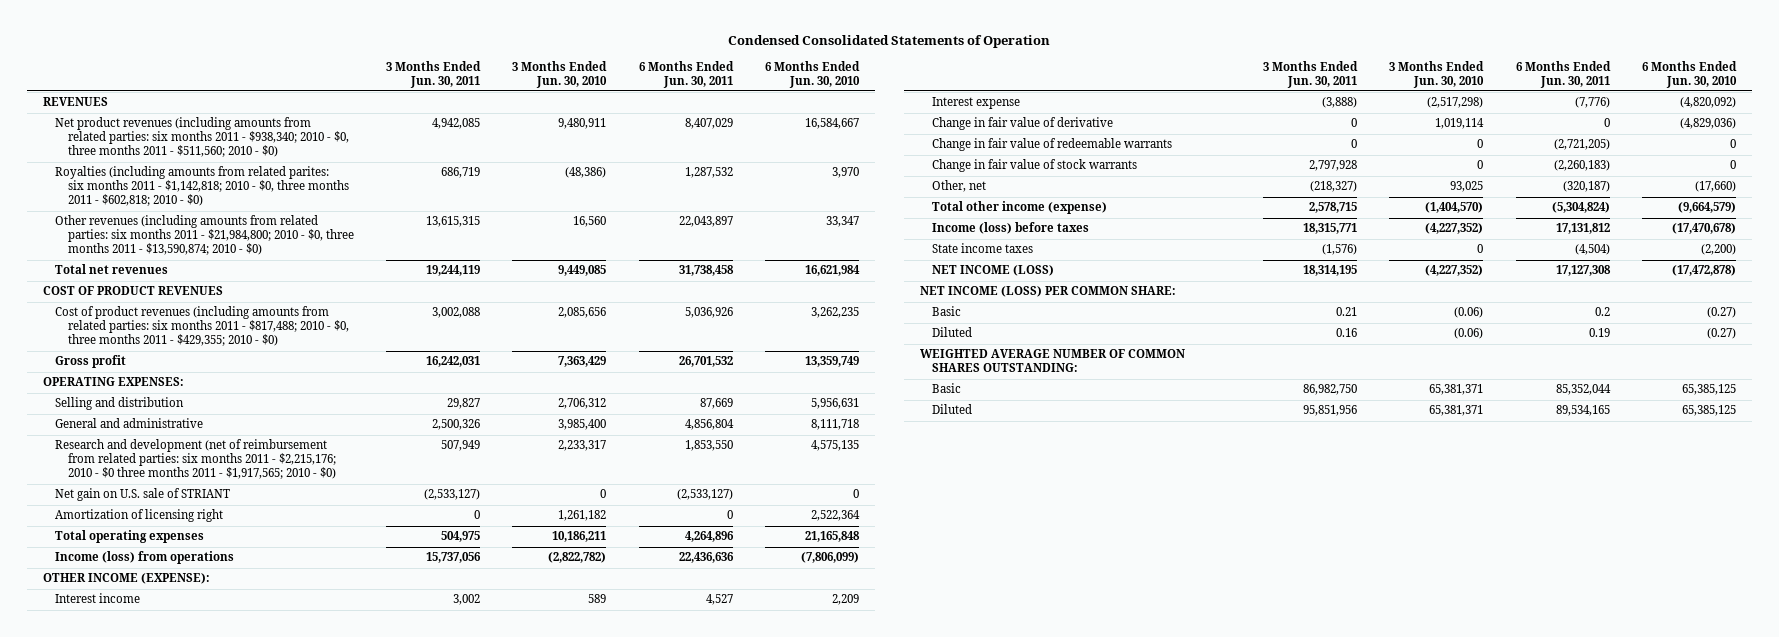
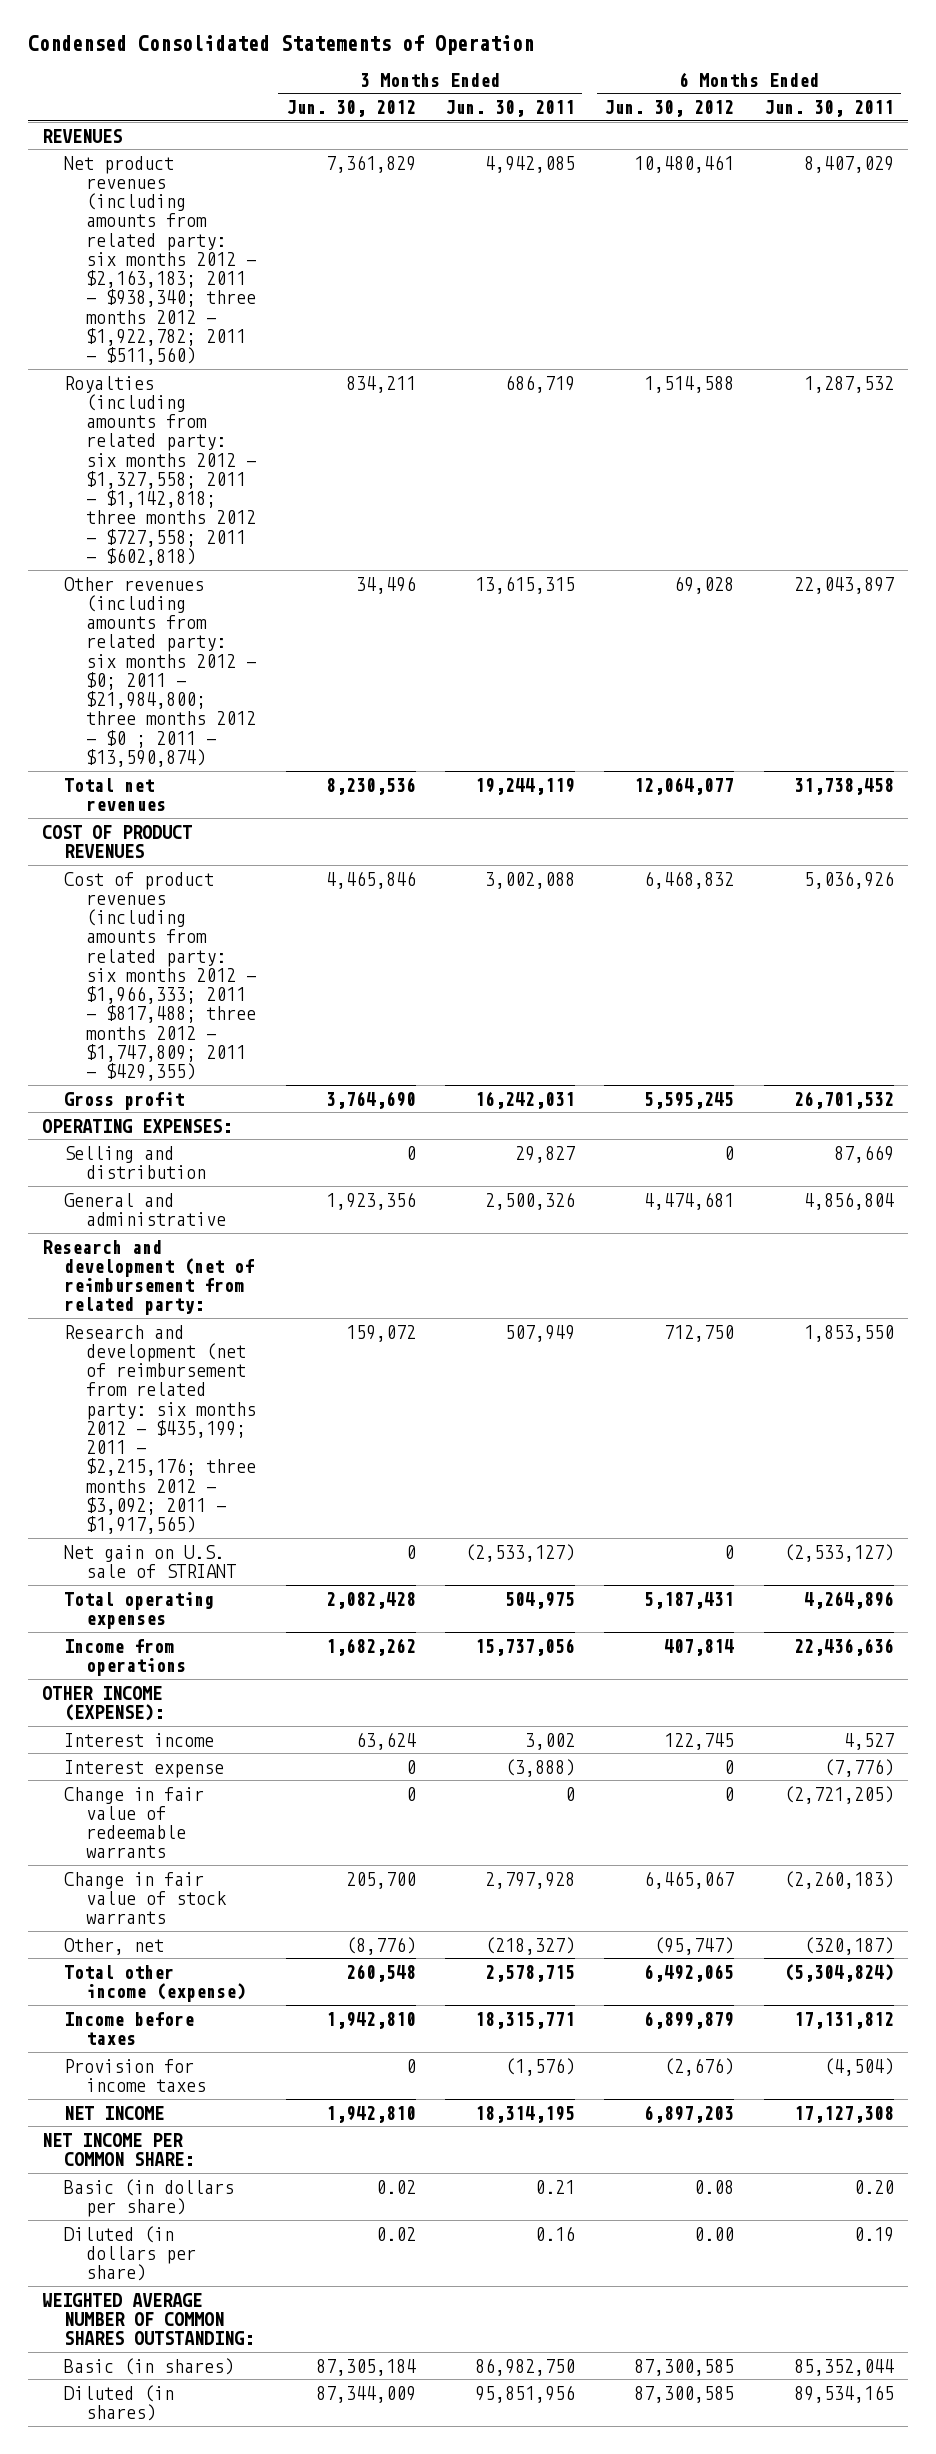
- | 3 Months Ended Jun. 30, 2011 | 3 Months Ended Jun. 30, 2010 | 6 Months Ended Jun. 30, 2011 | 6 Months Ended Jun. 30, 2010
+ | 3 Months Ended Jun. 30, 2012 | 3 Months Ended Jun. 30, 2011 | 6 Months Ended Jun. 30, 2012 | 6 Months Ended Jun. 30, 2011
- Net product revenues (including amounts from related parties: six months 2011 - $938,340; 2010 - $0, three months 2011 - $511,560; 2010 - $0) | 4,942,085 | 9,480,911 | 8,407,029 | 16,584,667
- Royalties (including amounts from related parites: six months 2011 - $1,142,818; 2010 - $0, three months 2011 - $602,818; 2010 - $0) | 686,719 | (48,386) | 1,287,532 | 3,970
- Other revenues (including amounts from related parties: six months 2011 - $21,984,800; 2010 - $0, three months 2011 - $13,590,874; 2010 - $0) | 13,615,315 | 16,560 | 22,043,897 | 33,347
+ Net product revenues (including amounts from related party: six months 2012 - $2,163,183; 2011 - $938,340; three months 2012 - $1,922,782; 2011 - $511,560) | 7,361,829 | 4,942,085 | 10,480,461 | 8,407,029
+ Royalties (including amounts from related party: six months 2012 - $1,327,558; 2011 - $1,142,818; three months 2012 - $727,558; 2011 - $602,818) | 834,211 | 686,719 | 1,514,588 | 1,287,532
+ Other revenues (including amounts from related party: six months 2012 - $0; 2011 - $21,984,800; three months 2012 - $0 ; 2011 - $13,590,874) | 34,496 | 13,615,315 | 69,028 | 22,043,897
- Cost of product revenues (including amounts from related parties: six months 2011 - $817,488; 2010 - $0, three months 2011 - $429,355; 2010 - $0) | 3,002,088 | 2,085,656 | 5,036,926 | 3,262,235
+ Cost of product revenues (including amounts from related party: six months 2012 - $1,966,333; 2011 - $817,488; three months 2012 - $1,747,809; 2011 - $429,355) | 4,465,846 | 3,002,088 | 6,468,832 | 5,036,926
- Research and development (net of reimbursement from related parties: six months 2011 - $2,215,176; 2010 - $0 three months 2011 - $1,917,565; 2010 - $0) | 507,949 | 2,233,317 | 1,853,550 | 4,575,135
+ Research and development (net of reimbursement from related party:
+ Research and development (net of reimbursement from related party: six months 2012 - $435,199; 2011 - $2,215,176; three months 2012 - $3,092; 2011 - $1,917,565) | 159,072 | 507,949 | 712,750 | 1,853,550
- Amortization of licensing right | 0 | 1,261,182 | 0 | 2,522,364
- Income (loss) from operations | 15,737,056 | (2,822,782) | 22,436,636 | (7,806,099)
+ Income from operations | 1,682,262 | 15,737,056 | 407,814 | 22,436,636
- Change in fair value of derivative | 0 | 1,019,114 | 0 | (4,829,036)
- Income (loss) before taxes | 18,315,771 | (4,227,352) | 17,131,812 | (17,470,678)
- State income taxes | (1,576) | 0 | (4,504) | (2,200)
- NET INCOME (LOSS) | 18,314,195 | (4,227,352) | 17,127,308 | (17,472,878)
- NET INCOME (LOSS) PER COMMON SHARE:
- Basic | 0.21 | (0.06) | 0.2 | (0.27)
- Diluted | 0.16 | (0.06) | 0.19 | (0.27)
+ Income before taxes | 1,942,810 | 18,315,771 | 6,899,879 | 17,131,812
+ Provision for income taxes | 0 | (1,576) | (2,676) | (4,504)
+ NET INCOME | 1,942,810 | 18,314,195 | 6,897,203 | 17,127,308
+ NET INCOME PER COMMON SHARE:
+ Basic (in dollars per share) | 0.02 | 0.21 | 0.08 | 0.20
+ Diluted (in dollars per share) | 0.02 | 0.16 | 0.00 | 0.19
- Basic | 86,982,750 | 65,381,371 | 85,352,044 | 65,385,125
- Diluted | 95,851,956 | 65,381,371 | 89,534,165 | 65,385,125
+ Basic (in shares) | 87,305,184 | 86,982,750 | 87,300,585 | 85,352,044
+ Diluted (in shares) | 87,344,009 | 95,851,956 | 87,300,585 | 89,534,165

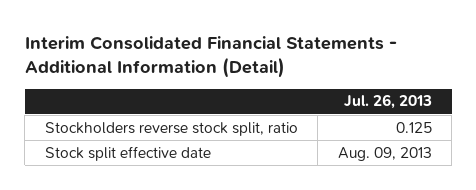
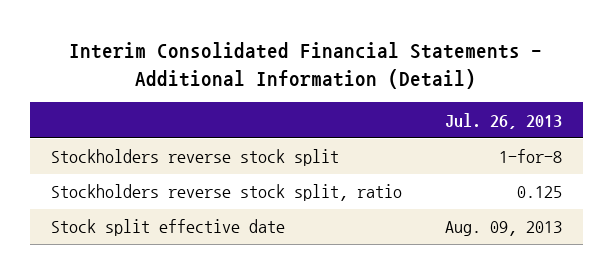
+ Stockholders reverse stock split | 1-for-8

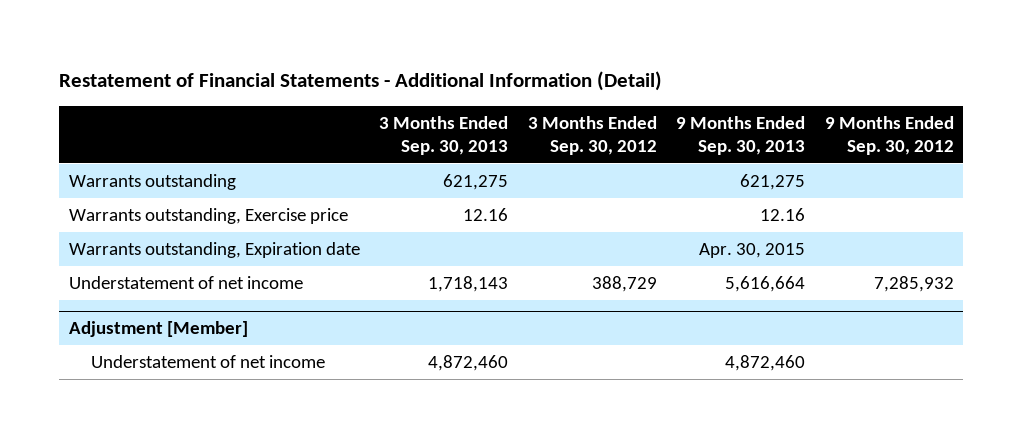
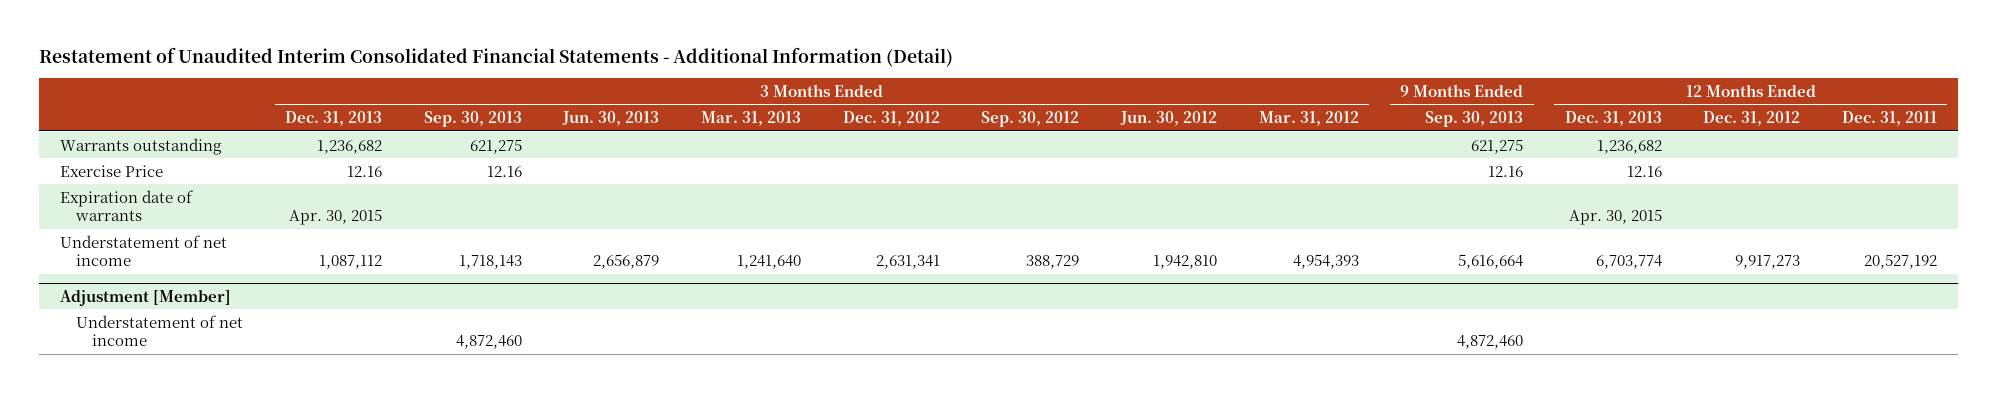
- Restatement of Financial Statements - Additional Information (Detail)
+ Restatement of Unaudited Interim Consolidated Financial Statements - Additional Information (Detail)
- | 3 Months Ended Sep. 30, 2013 | 3 Months Ended Sep. 30, 2012 | 9 Months Ended Sep. 30, 2013 | 9 Months Ended Sep. 30, 2012
+ | 3 Months Ended Dec. 31, 2013 | 3 Months Ended Sep. 30, 2013 | 3 Months Ended Jun. 30, 2013 | 3 Months Ended Mar. 31, 2013 | 3 Months Ended Dec. 31, 2012 | 3 Months Ended Sep. 30, 2012 | 3 Months Ended Jun. 30, 2012 | 3 Months Ended Mar. 31, 2012 | 9 Months Ended Sep. 30, 2013 | 12 Months Ended Dec. 31, 2013 | 12 Months Ended Dec. 31, 2012 | 12 Months Ended Dec. 31, 2011
- Warrants outstanding, Exercise price | 12.16 | | 12.16 |
- Warrants outstanding, Expiration date | | | Apr. 30, 2015 |
+ Exercise Price | 12.16 | 12.16 | | | | | | | 12.16 | 12.16 | |
+ Expiration date of warrants | Apr. 30, 2015 | | | | | | | | | Apr. 30, 2015 | |

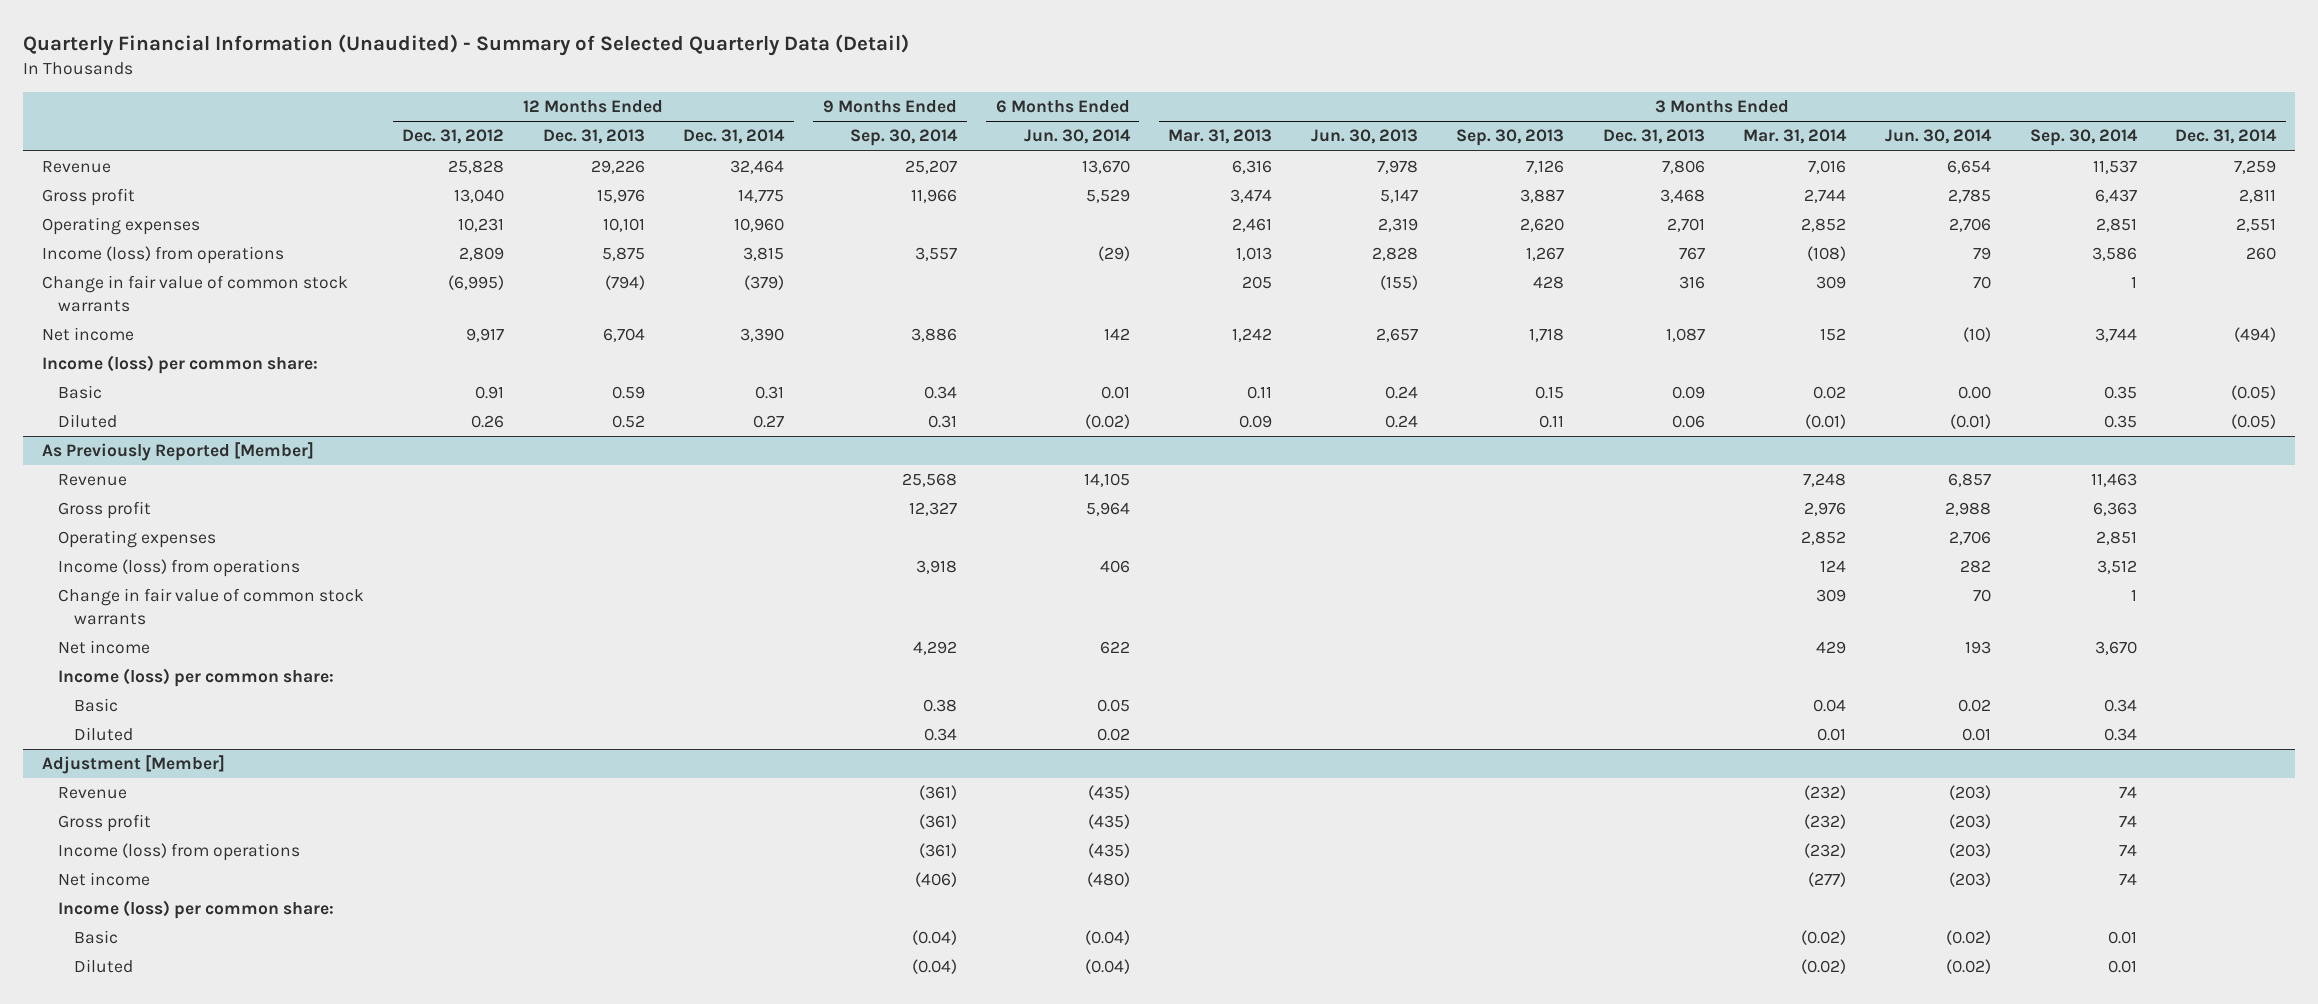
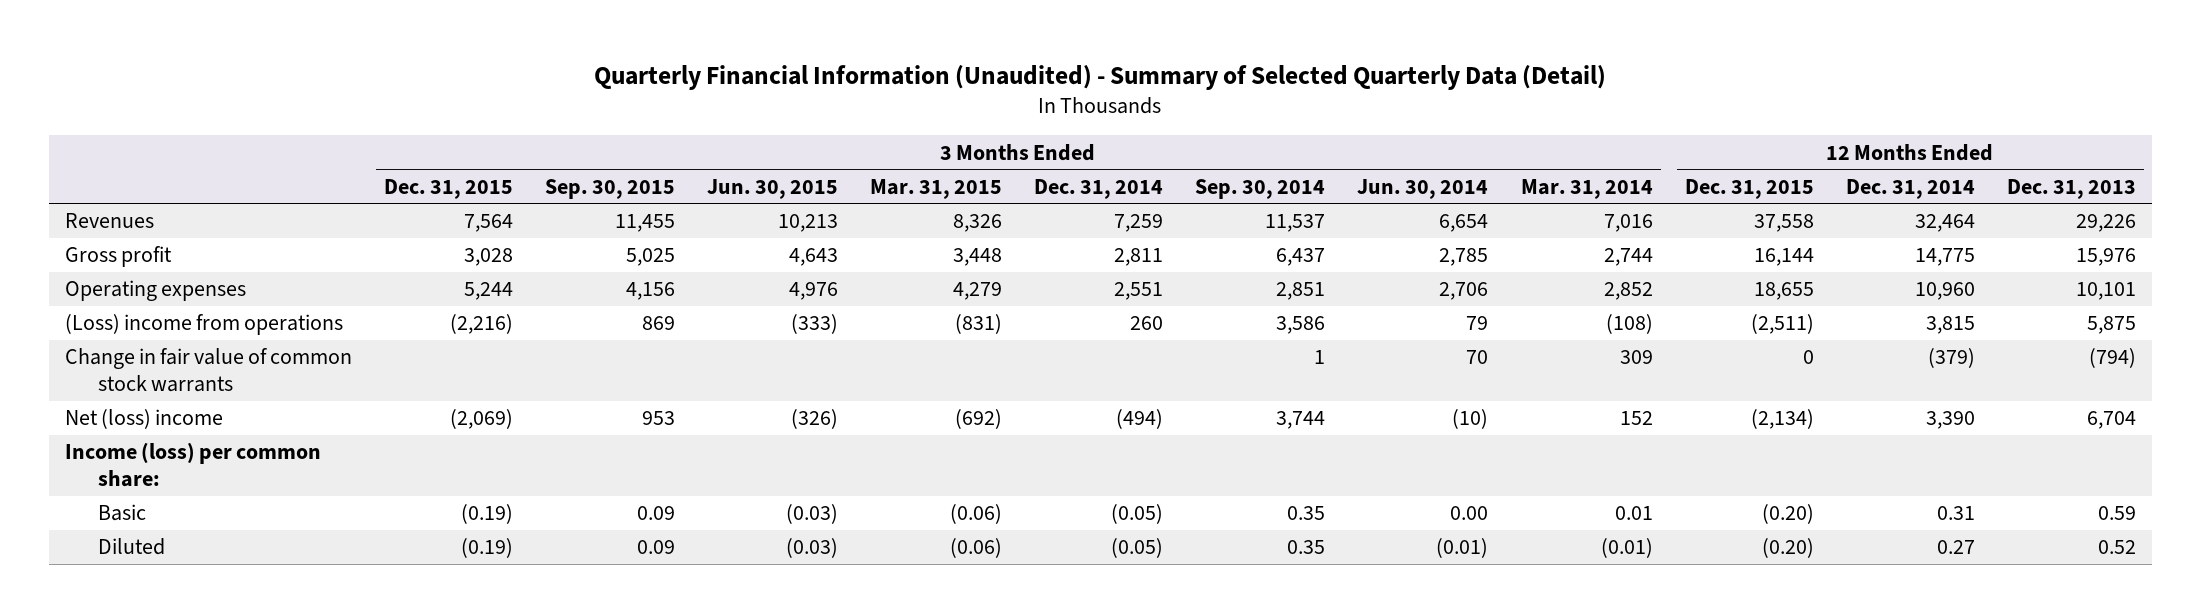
- | 12 Months Ended Dec. 31, 2012 | 12 Months Ended Dec. 31, 2013 | 12 Months Ended Dec. 31, 2014 | 9 Months Ended Sep. 30, 2014 | 6 Months Ended Jun. 30, 2014 | 3 Months Ended Mar. 31, 2013 | 3 Months Ended Jun. 30, 2013 | 3 Months Ended Sep. 30, 2013 | 3 Months Ended Dec. 31, 2013 | 3 Months Ended Mar. 31, 2014 | 3 Months Ended Jun. 30, 2014 | 3 Months Ended Sep. 30, 2014 | 3 Months Ended Dec. 31, 2014
+ | 3 Months Ended Dec. 31, 2015 | 3 Months Ended Sep. 30, 2015 | 3 Months Ended Jun. 30, 2015 | 3 Months Ended Mar. 31, 2015 | 3 Months Ended Dec. 31, 2014 | 3 Months Ended Sep. 30, 2014 | 3 Months Ended Jun. 30, 2014 | 3 Months Ended Mar. 31, 2014 | 12 Months Ended Dec. 31, 2015 | 12 Months Ended Dec. 31, 2014 | 12 Months Ended Dec. 31, 2013
- Revenue | 25,828 | 29,226 | 32,464 | 25,207 | 13,670 | 6,316 | 7,978 | 7,126 | 7,806 | 7,016 | 6,654 | 11,537 | 7,259
+ Revenues | 7,564 | 11,455 | 10,213 | 8,326 | 7,259 | 11,537 | 6,654 | 7,016 | 37,558 | 32,464 | 29,226
- Income (loss) from operations | 2,809 | 5,875 | 3,815 | 3,557 | (29) | 1,013 | 2,828 | 1,267 | 767 | (108) | 79 | 3,586 | 260
+ (Loss) income from operations | (2,216) | 869 | (333) | (831) | 260 | 3,586 | 79 | (108) | (2,511) | 3,815 | 5,875
- Net income | 9,917 | 6,704 | 3,390 | 3,886 | 142 | 1,242 | 2,657 | 1,718 | 1,087 | 152 | (10) | 3,744 | (494)
+ Net (loss) income | (2,069) | 953 | (326) | (692) | (494) | 3,744 | (10) | 152 | (2,134) | 3,390 | 6,704
- Basic | 0.91 | 0.59 | 0.31 | 0.34 | 0.01 | 0.11 | 0.24 | 0.15 | 0.09 | 0.02 | 0.00 | 0.35 | (0.05)
+ Basic | (0.19) | 0.09 | (0.03) | (0.06) | (0.05) | 0.35 | 0.00 | 0.01 | (0.20) | 0.31 | 0.59
- As Previously Reported [Member]
- Revenue | | | | 25,568 | 14,105 | | | | | 7,248 | 6,857 | 11,463 |
- Gross profit | | | | 12,327 | 5,964 | | | | | 2,976 | 2,988 | 6,363 |
- Operating expenses | | | | | | | | | | 2,852 | 2,706 | 2,851 |
- Income (loss) from operations | | | | 3,918 | 406 | | | | | 124 | 282 | 3,512 |
- Change in fair value of common stock warrants | | | | | | | | | | 309 | 70 | 1 |
- Net income | | | | 4,292 | 622 | | | | | 429 | 193 | 3,670 |
- Income (loss) per common share:
- Basic | | | | 0.38 | 0.05 | | | | | 0.04 | 0.02 | 0.34 |
- Diluted | | | | 0.34 | 0.02 | | | | | 0.01 | 0.01 | 0.34 |
- Adjustment [Member]
- Revenue | | | | (361) | (435) | | | | | (232) | (203) | 74 |
- Gross profit | | | | (361) | (435) | | | | | (232) | (203) | 74 |
- Income (loss) from operations | | | | (361) | (435) | | | | | (232) | (203) | 74 |
- Net income | | | | (406) | (480) | | | | | (277) | (203) | 74 |
- Income (loss) per common share:
- Basic | | | | (0.04) | (0.04) | | | | | (0.02) | (0.02) | 0.01 |
- Diluted | | | | (0.04) | (0.04) | | | | | (0.02) | (0.02) | 0.01 |

